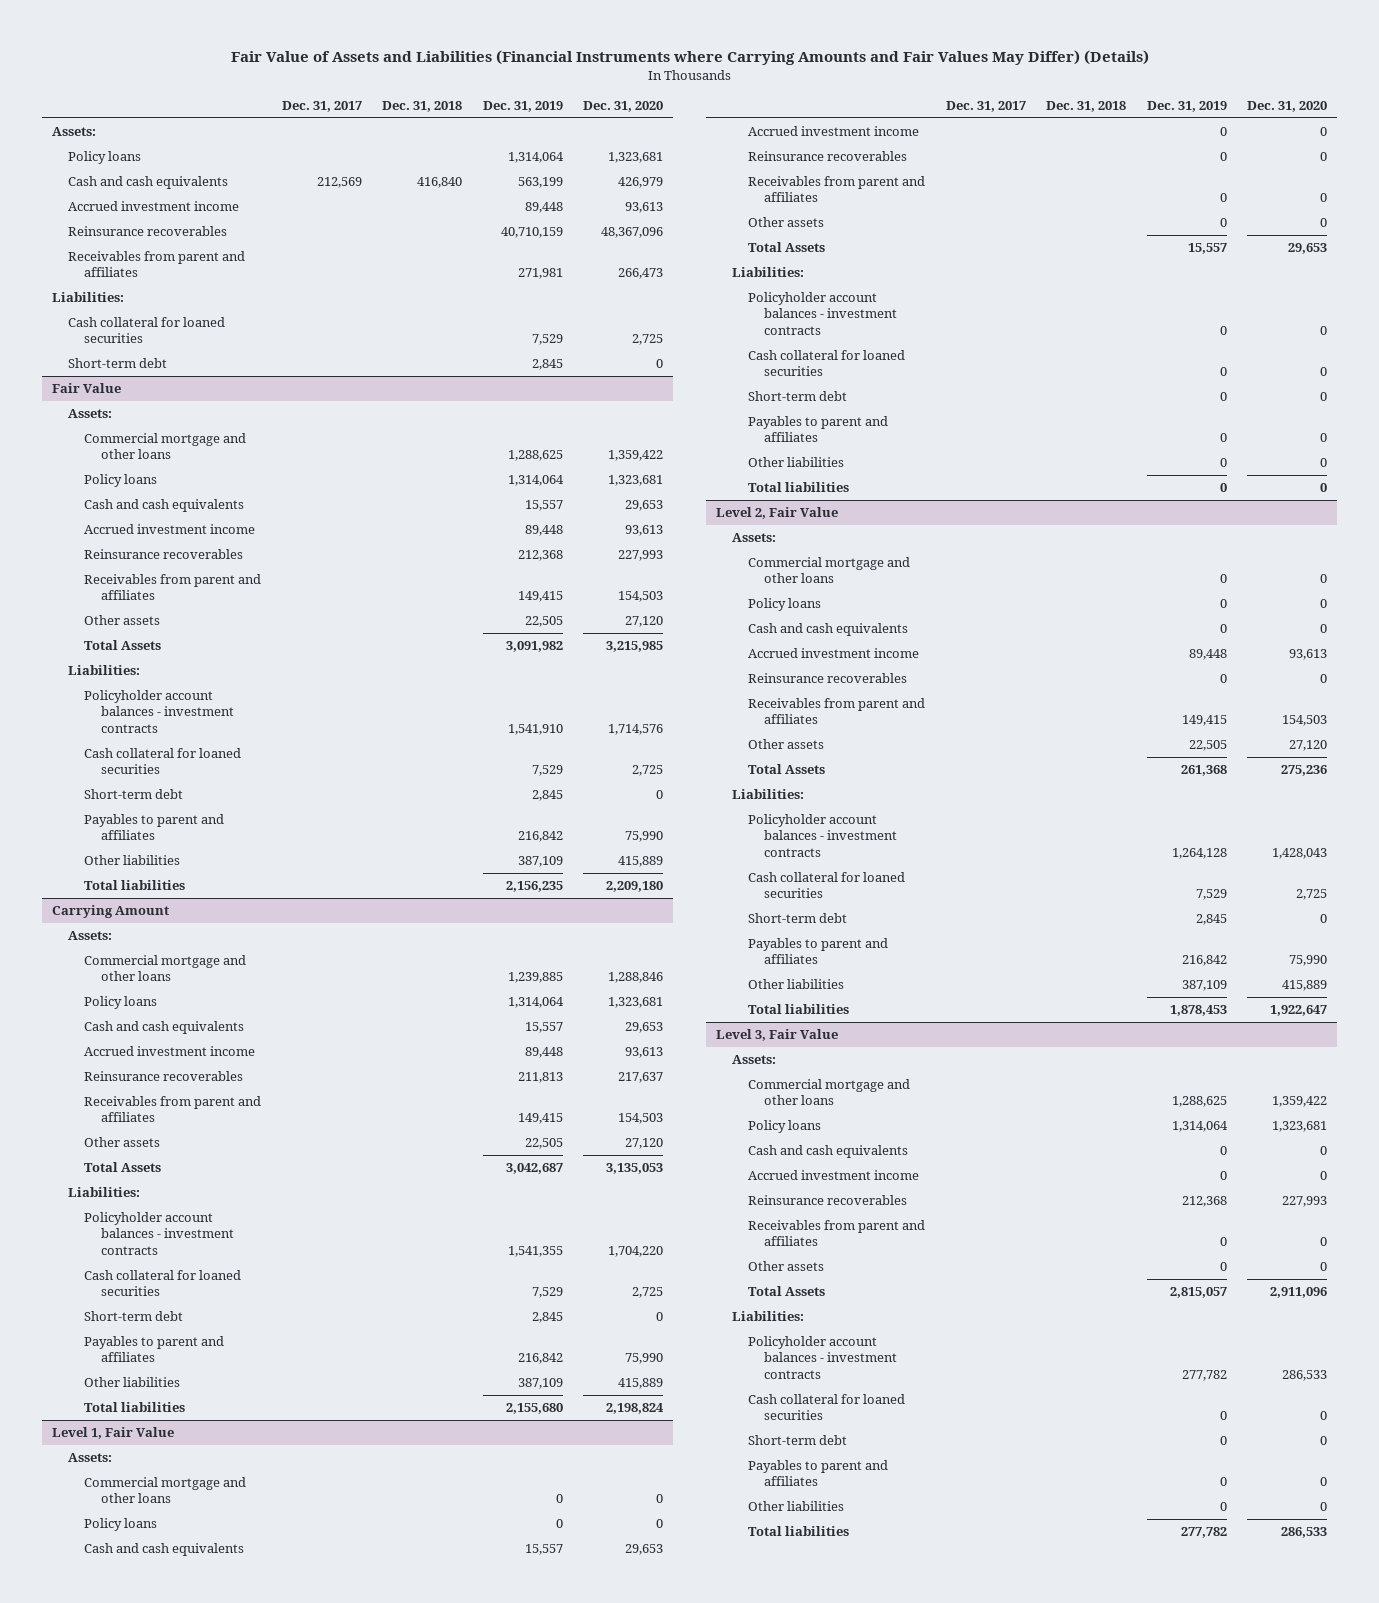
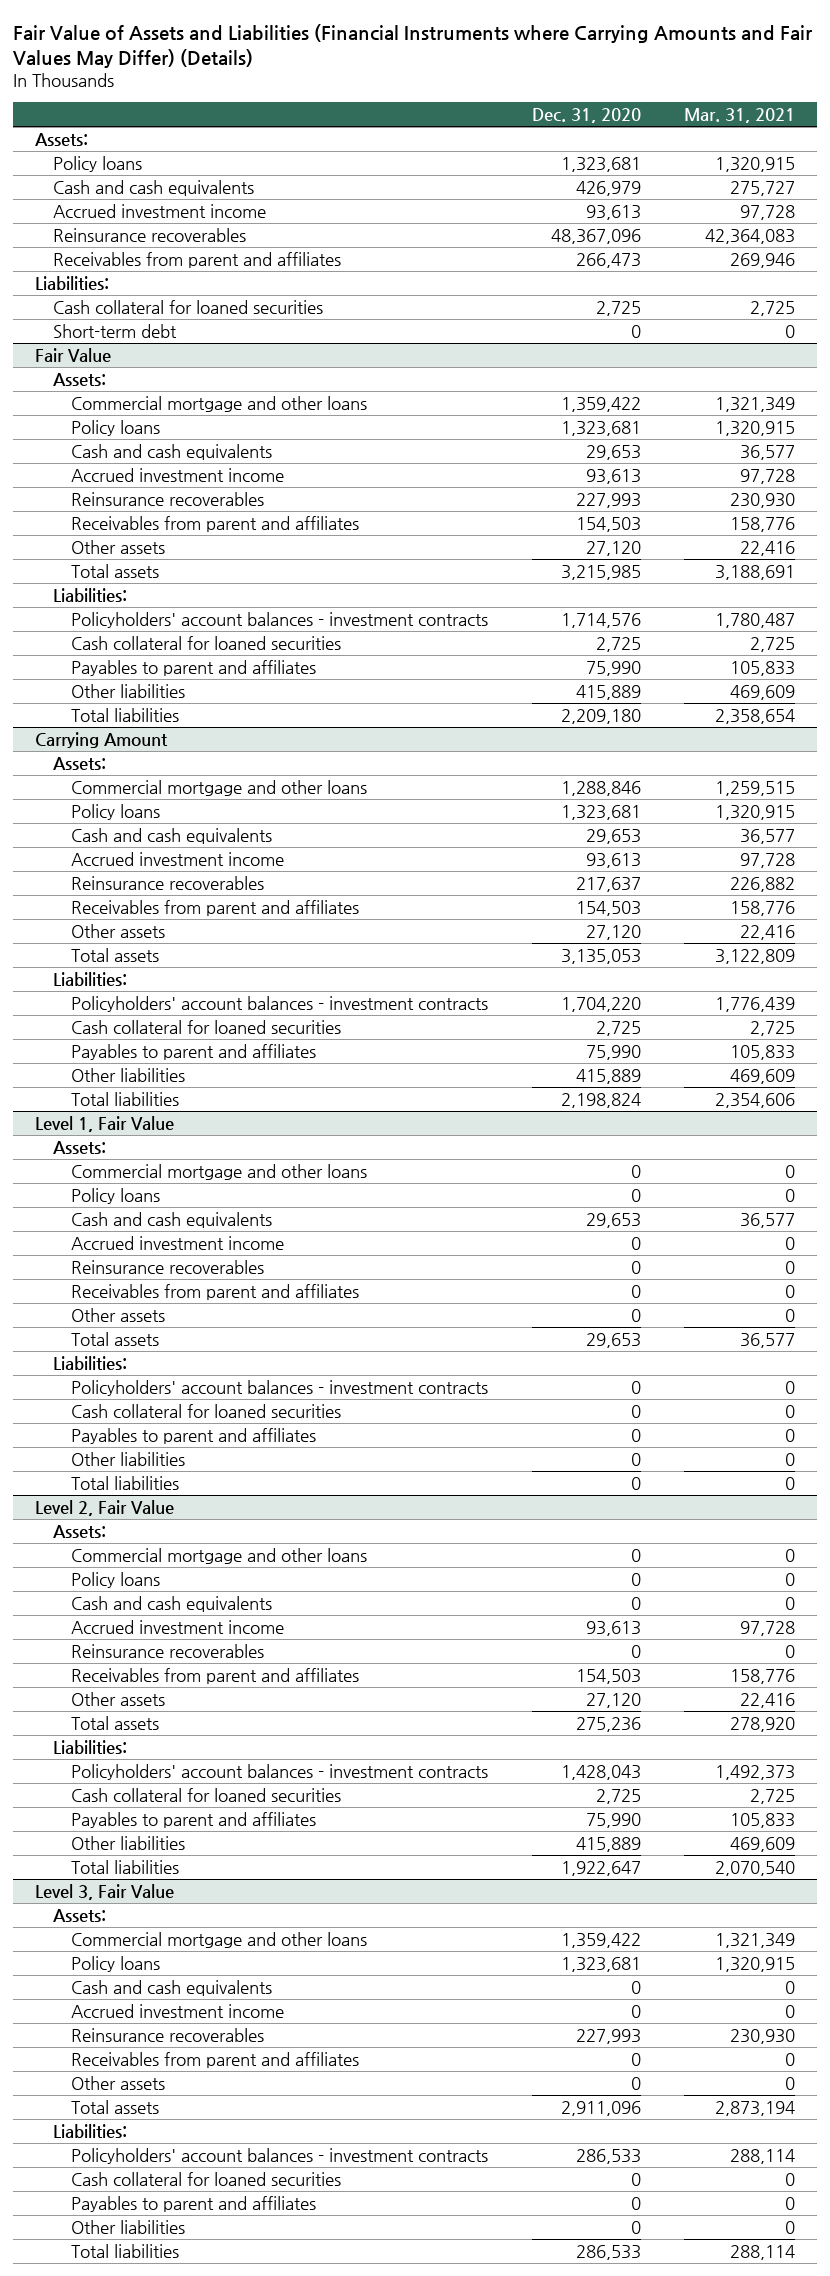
- | Dec. 31, 2017 | Dec. 31, 2018 | Dec. 31, 2019 | Dec. 31, 2020
+ | Dec. 31, 2020 | Mar. 31, 2021
@ Fair Value
- Total Assets | | | 3,091,982 | 3,215,985
+ Total assets | 3,215,985 | 3,188,691
- Policyholder account balances - investment contracts | | | 1,541,910 | 1,714,576
+ Policyholders' account balances - investment contracts | 1,714,576 | 1,780,487
- Short-term debt | | | 2,845 | 0
@ Carrying Amount
- Total Assets | | | 3,042,687 | 3,135,053
+ Total assets | 3,135,053 | 3,122,809
- Policyholder account balances - investment contracts | | | 1,541,355 | 1,704,220
+ Policyholders' account balances - investment contracts | 1,704,220 | 1,776,439
- Short-term debt | | | 2,845 | 0
@ Level 1, Fair Value
- Total Assets | | | 15,557 | 29,653
+ Total assets | 29,653 | 36,577
- Policyholder account balances - investment contracts | | | 0 | 0
+ Policyholders' account balances - investment contracts | 0 | 0
- Short-term debt | | | 0 | 0
@ Level 2, Fair Value
- Total Assets | | | 261,368 | 275,236
+ Total assets | 275,236 | 278,920
- Policyholder account balances - investment contracts | | | 1,264,128 | 1,428,043
+ Policyholders' account balances - investment contracts | 1,428,043 | 1,492,373
- Short-term debt | | | 2,845 | 0
@ Level 3, Fair Value
- Total Assets | | | 2,815,057 | 2,911,096
+ Total assets | 2,911,096 | 2,873,194
- Policyholder account balances - investment contracts | | | 277,782 | 286,533
+ Policyholders' account balances - investment contracts | 286,533 | 288,114
- Short-term debt | | | 0 | 0

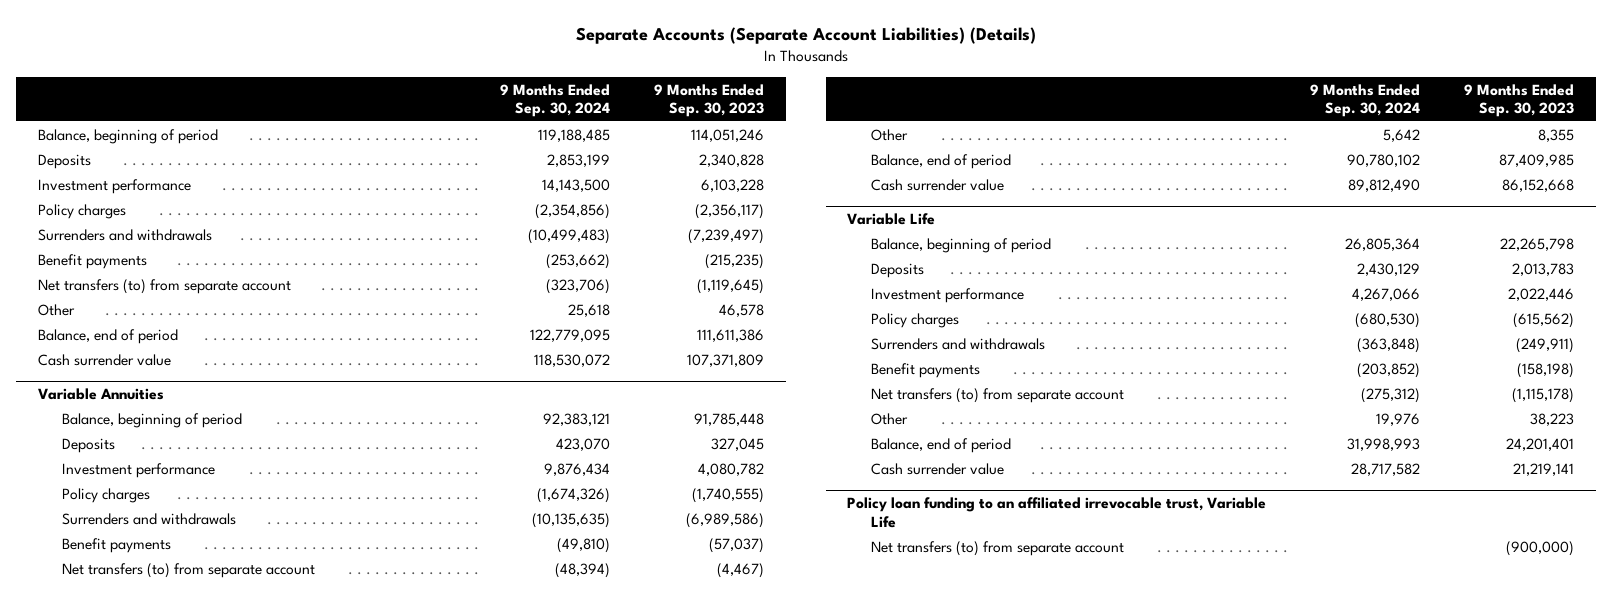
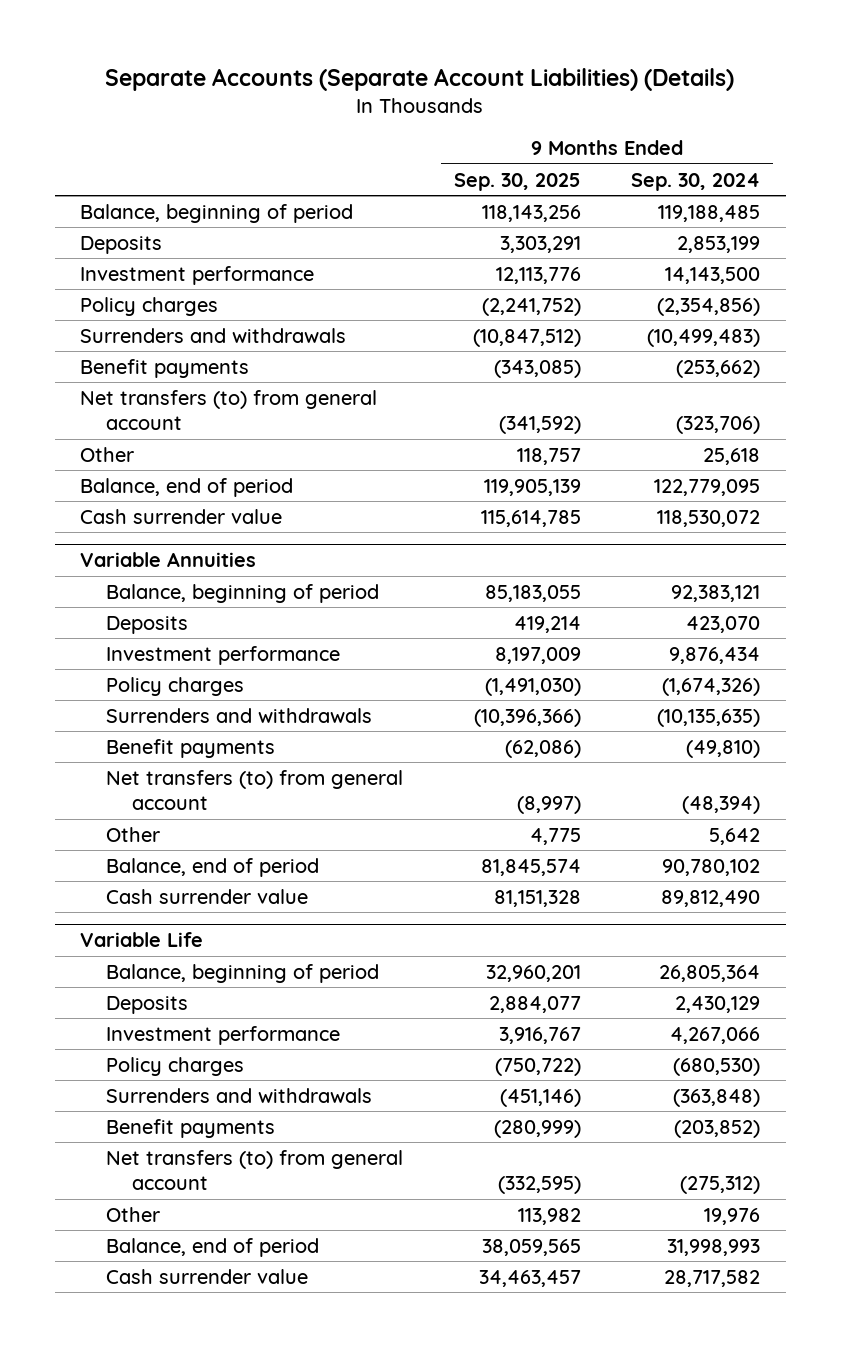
- | 9 Months Ended Sep. 30, 2024 | 9 Months Ended Sep. 30, 2023
+ | 9 Months Ended Sep. 30, 2025 | 9 Months Ended Sep. 30, 2024
- Net transfers (to) from separate account | (323,706) | (1,119,645)
+ Net transfers (to) from general account | (341,592) | (323,706)
@ Variable Annuities
- Net transfers (to) from separate account | (48,394) | (4,467)
+ Net transfers (to) from general account | (8,997) | (48,394)
@ Variable Life
- Net transfers (to) from separate account | (275,312) | (1,115,178)
+ Net transfers (to) from general account | (332,595) | (275,312)
- Policy loan funding to an affiliated irrevocable trust, Variable Life
- Net transfers (to) from separate account | | (900,000)

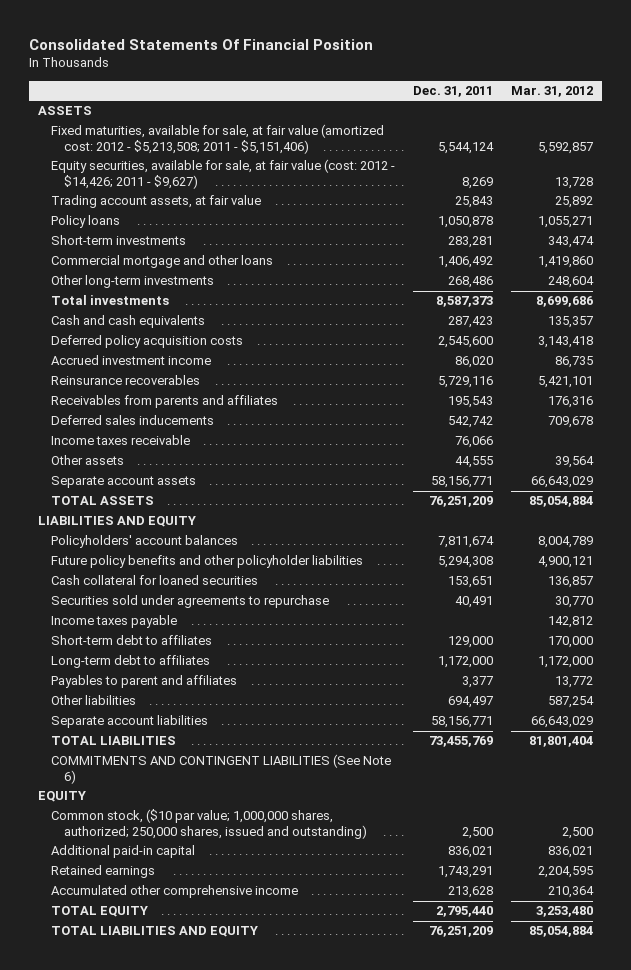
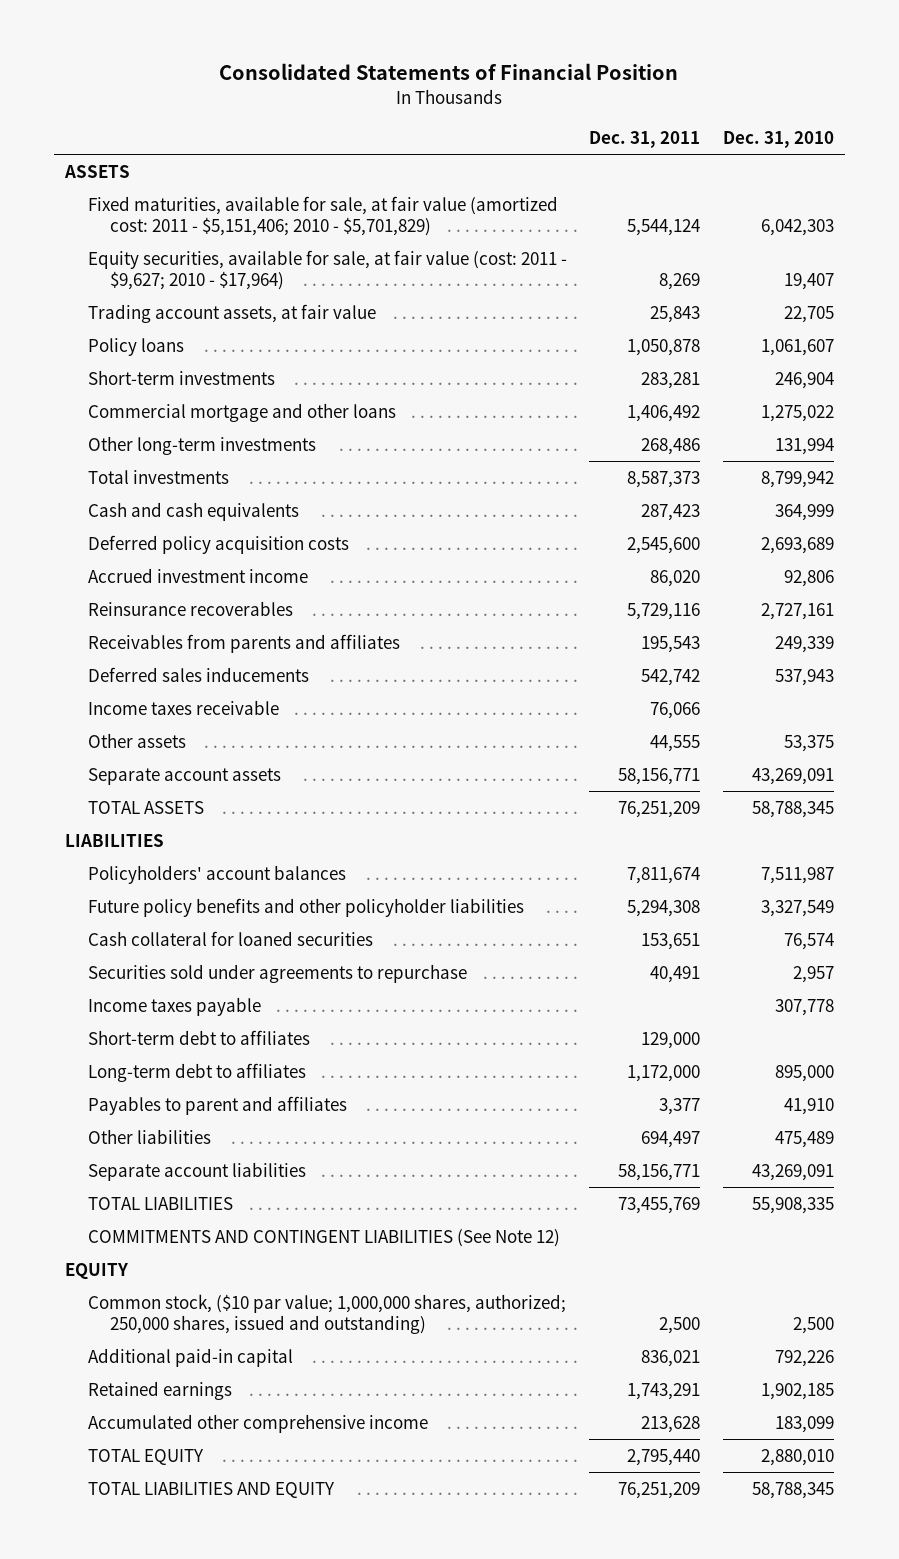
- Consolidated Statements Of Financial Position
+ Consolidated Statements of Financial Position
- | Dec. 31, 2011 | Mar. 31, 2012
+ | Dec. 31, 2011 | Dec. 31, 2010
- Fixed maturities, available for sale, at fair value (amortized cost: 2012 - $5,213,508; 2011 - $5,151,406) | 5,544,124 | 5,592,857
- Equity securities, available for sale, at fair value (cost: 2012 - $14,426; 2011 - $9,627) | 8,269 | 13,728
+ Fixed maturities, available for sale, at fair value (amortized cost: 2011 - $5,151,406; 2010 - $5,701,829) | 5,544,124 | 6,042,303
+ Equity securities, available for sale, at fair value (cost: 2011 - $9,627; 2010 - $17,964) | 8,269 | 19,407
- LIABILITIES AND EQUITY
+ LIABILITIES
- COMMITMENTS AND CONTINGENT LIABILITIES (See Note 6)
+ COMMITMENTS AND CONTINGENT LIABILITIES (See Note 12)

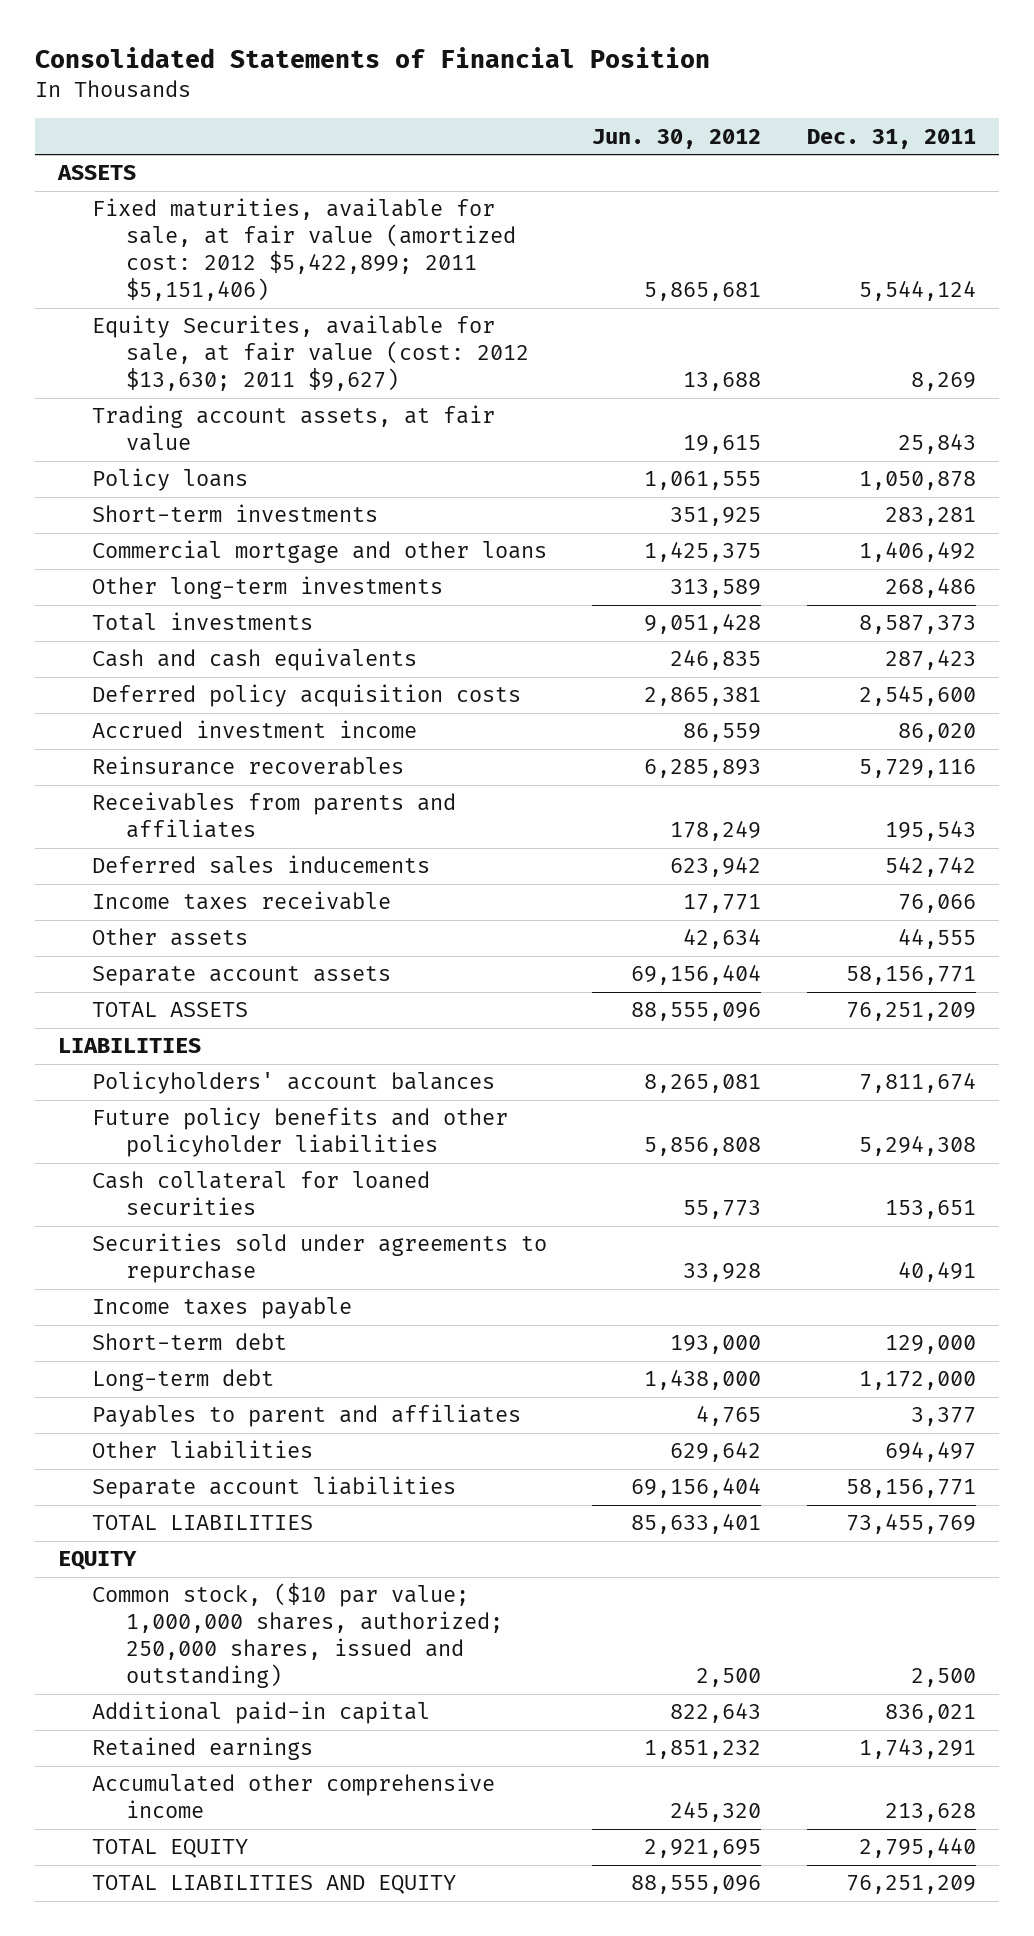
- | Dec. 31, 2011 | Dec. 31, 2010
+ | Jun. 30, 2012 | Dec. 31, 2011
- Fixed maturities, available for sale, at fair value (amortized cost: 2011 - $5,151,406; 2010 - $5,701,829) | 5,544,124 | 6,042,303
- Equity securities, available for sale, at fair value (cost: 2011 - $9,627; 2010 - $17,964) | 8,269 | 19,407
+ Fixed maturities, available for sale, at fair value (amortized cost: 2012 $5,422,899; 2011 $5,151,406) | 5,865,681 | 5,544,124
+ Equity Securites, available for sale, at fair value (cost: 2012 $13,630; 2011 $9,627) | 13,688 | 8,269
- Short-term debt to affiliates | 129,000 |
- Long-term debt to affiliates | 1,172,000 | 895,000
+ Short-term debt | 193,000 | 129,000
+ Long-term debt | 1,438,000 | 1,172,000
- COMMITMENTS AND CONTINGENT LIABILITIES (See Note 12)

